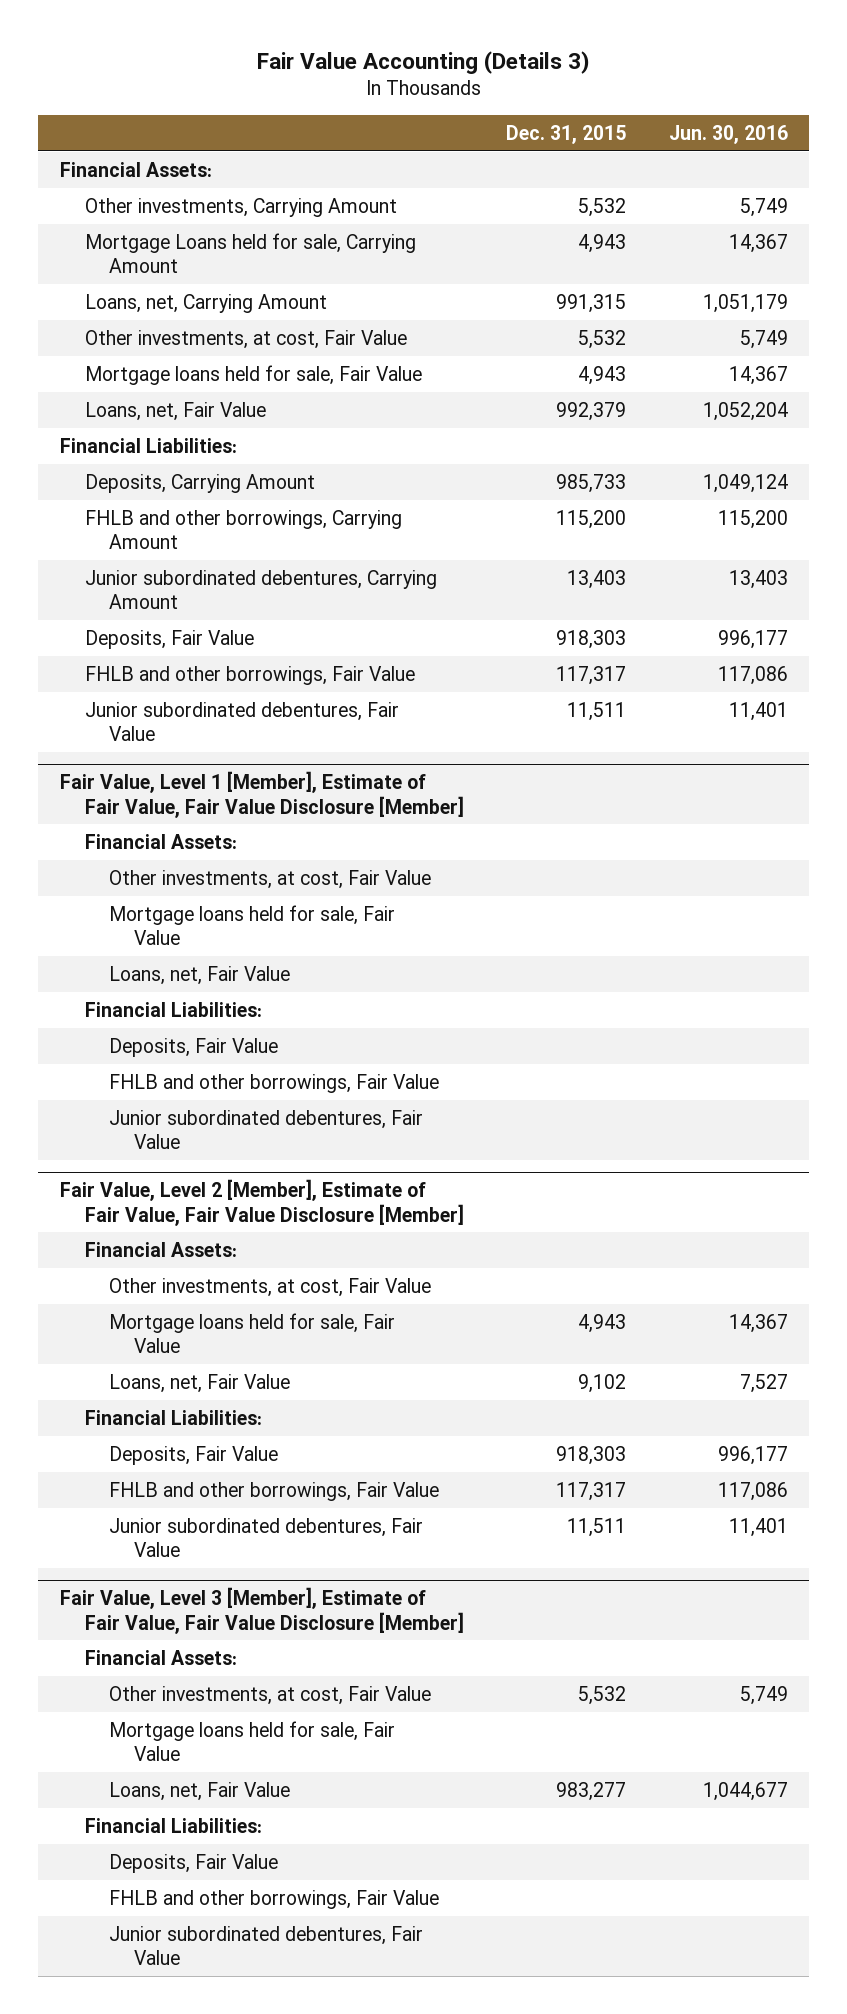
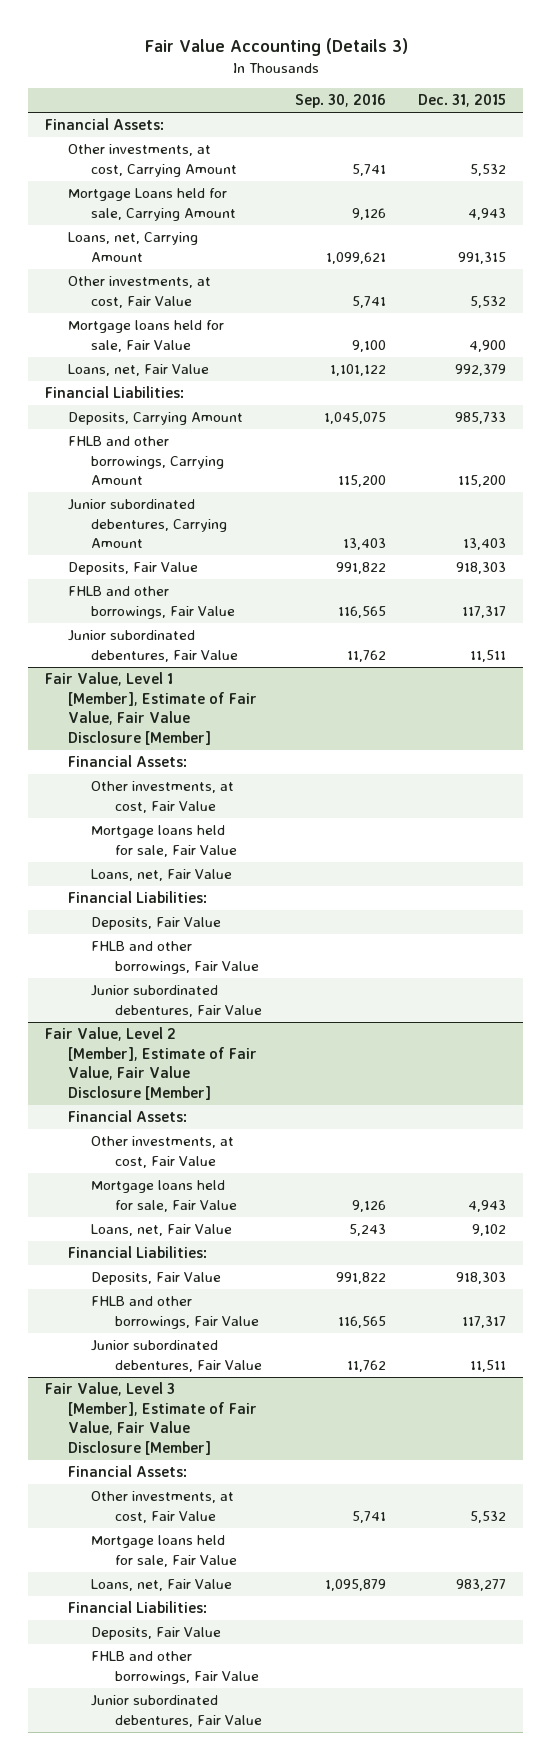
- | Dec. 31, 2015 | Jun. 30, 2016
+ | Sep. 30, 2016 | Dec. 31, 2015
- Other investments, Carrying Amount | 5,532 | 5,749
+ Other investments, at cost, Carrying Amount | 5,741 | 5,532
- Mortgage loans held for sale, Fair Value | 4,943 | 14,367
+ Mortgage loans held for sale, Fair Value | 9,100 | 4,900

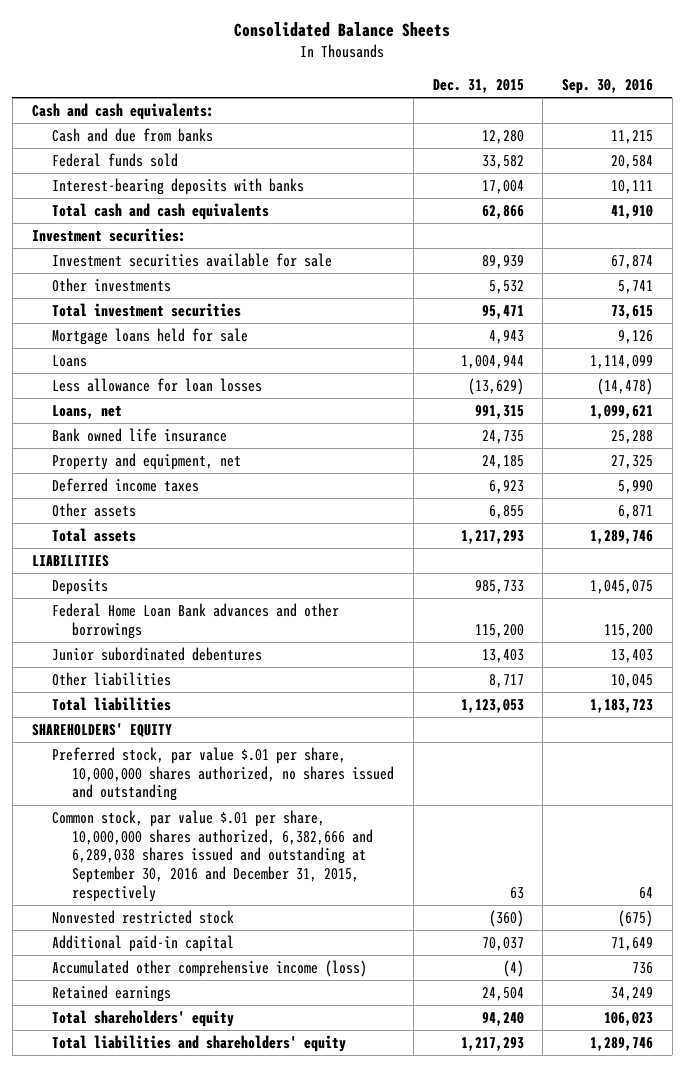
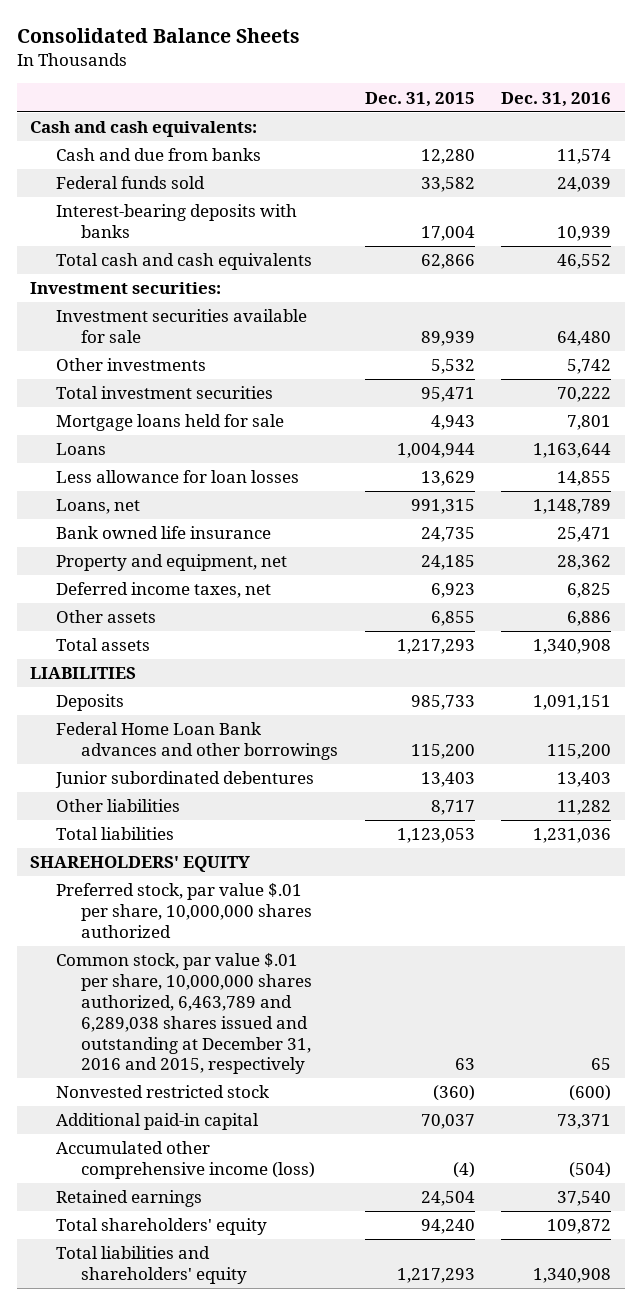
- | Dec. 31, 2015 | Sep. 30, 2016
+ | Dec. 31, 2015 | Dec. 31, 2016
- Less allowance for loan losses | (13,629) | (14,478)
+ Less allowance for loan losses | 13,629 | 14,855
- Deferred income taxes | 6,923 | 5,990
+ Deferred income taxes, net | 6,923 | 6,825
- Preferred stock, par value $.01 per share, 10,000,000 shares authorized, no shares issued and outstanding
- Common stock, par value $.01 per share, 10,000,000 shares authorized, 6,382,666 and 6,289,038 shares issued and outstanding at September 30, 2016 and December 31, 2015, respectively | 63 | 64
+ Preferred stock, par value $.01 per share, 10,000,000 shares authorized
+ Common stock, par value $.01 per share, 10,000,000 shares authorized, 6,463,789 and 6,289,038 shares issued and outstanding at December 31, 2016 and 2015, respectively | 63 | 65

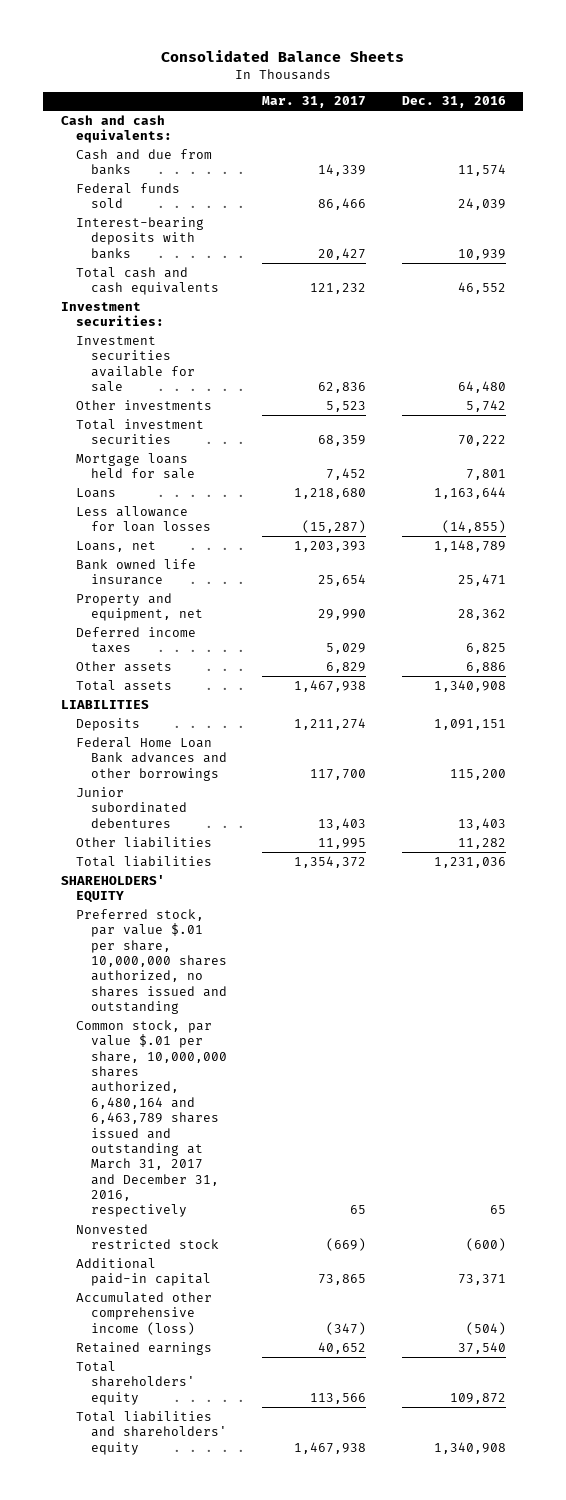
- | Dec. 31, 2015 | Dec. 31, 2016
+ | Mar. 31, 2017 | Dec. 31, 2016
- Less allowance for loan losses | 13,629 | 14,855
+ Less allowance for loan losses | (15,287) | (14,855)
- Deferred income taxes, net | 6,923 | 6,825
+ Deferred income taxes | 5,029 | 6,825
- Preferred stock, par value $.01 per share, 10,000,000 shares authorized
- Common stock, par value $.01 per share, 10,000,000 shares authorized, 6,463,789 and 6,289,038 shares issued and outstanding at December 31, 2016 and 2015, respectively | 63 | 65
+ Preferred stock, par value $.01 per share, 10,000,000 shares authorized, no shares issued and outstanding
+ Common stock, par value $.01 per share, 10,000,000 shares authorized, 6,480,164 and 6,463,789 shares issued and outstanding at March 31, 2017 and December 31, 2016, respectively | 65 | 65

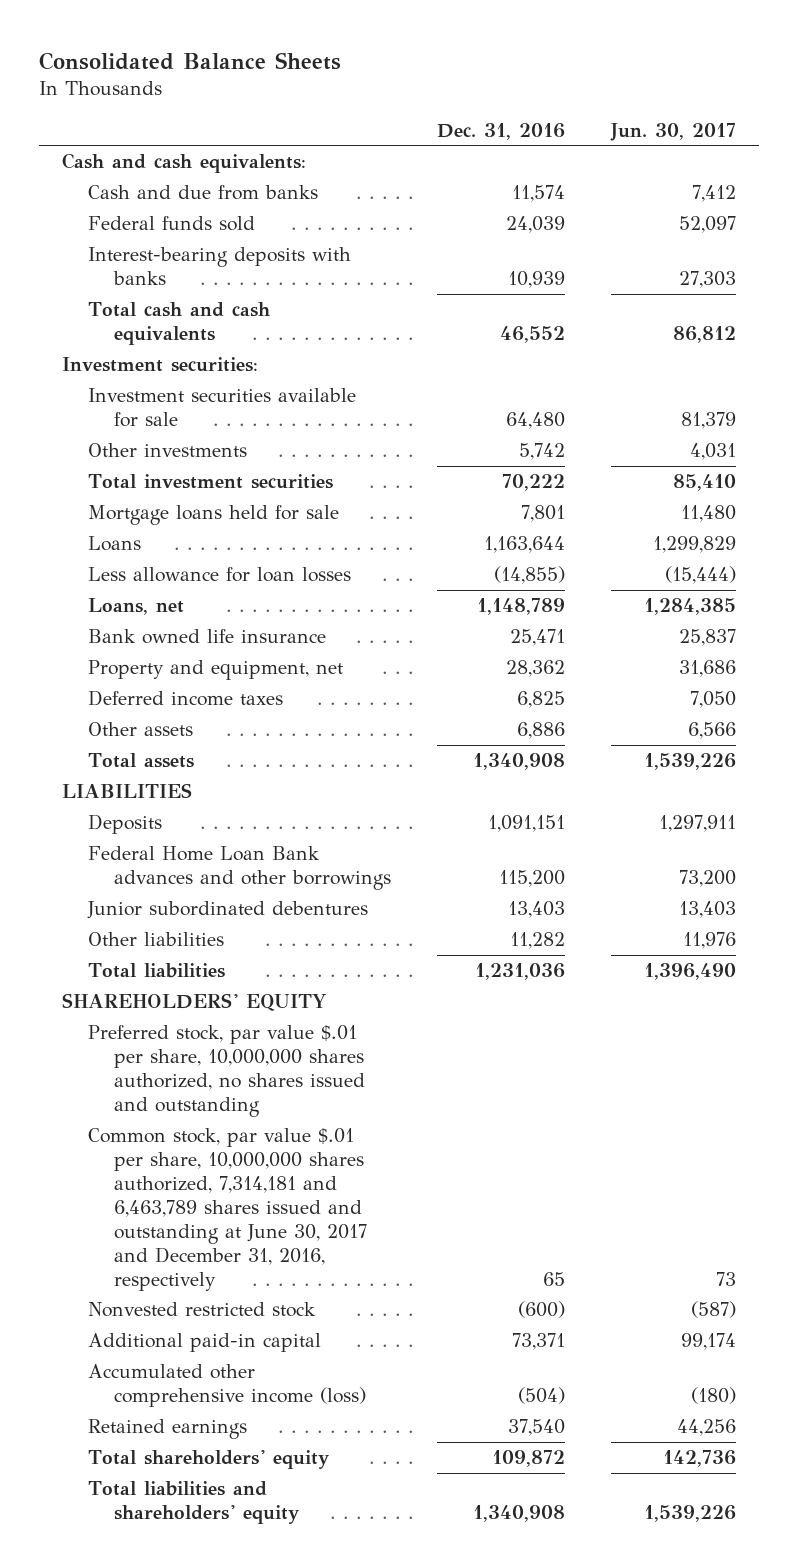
- | Mar. 31, 2017 | Dec. 31, 2016
+ | Dec. 31, 2016 | Jun. 30, 2017
- Common stock, par value $.01 per share, 10,000,000 shares authorized, 6,480,164 and 6,463,789 shares issued and outstanding at March 31, 2017 and December 31, 2016, respectively | 65 | 65
+ Common stock, par value $.01 per share, 10,000,000 shares authorized, 7,314,181 and 6,463,789 shares issued and outstanding at June 30, 2017 and December 31, 2016, respectively | 65 | 73

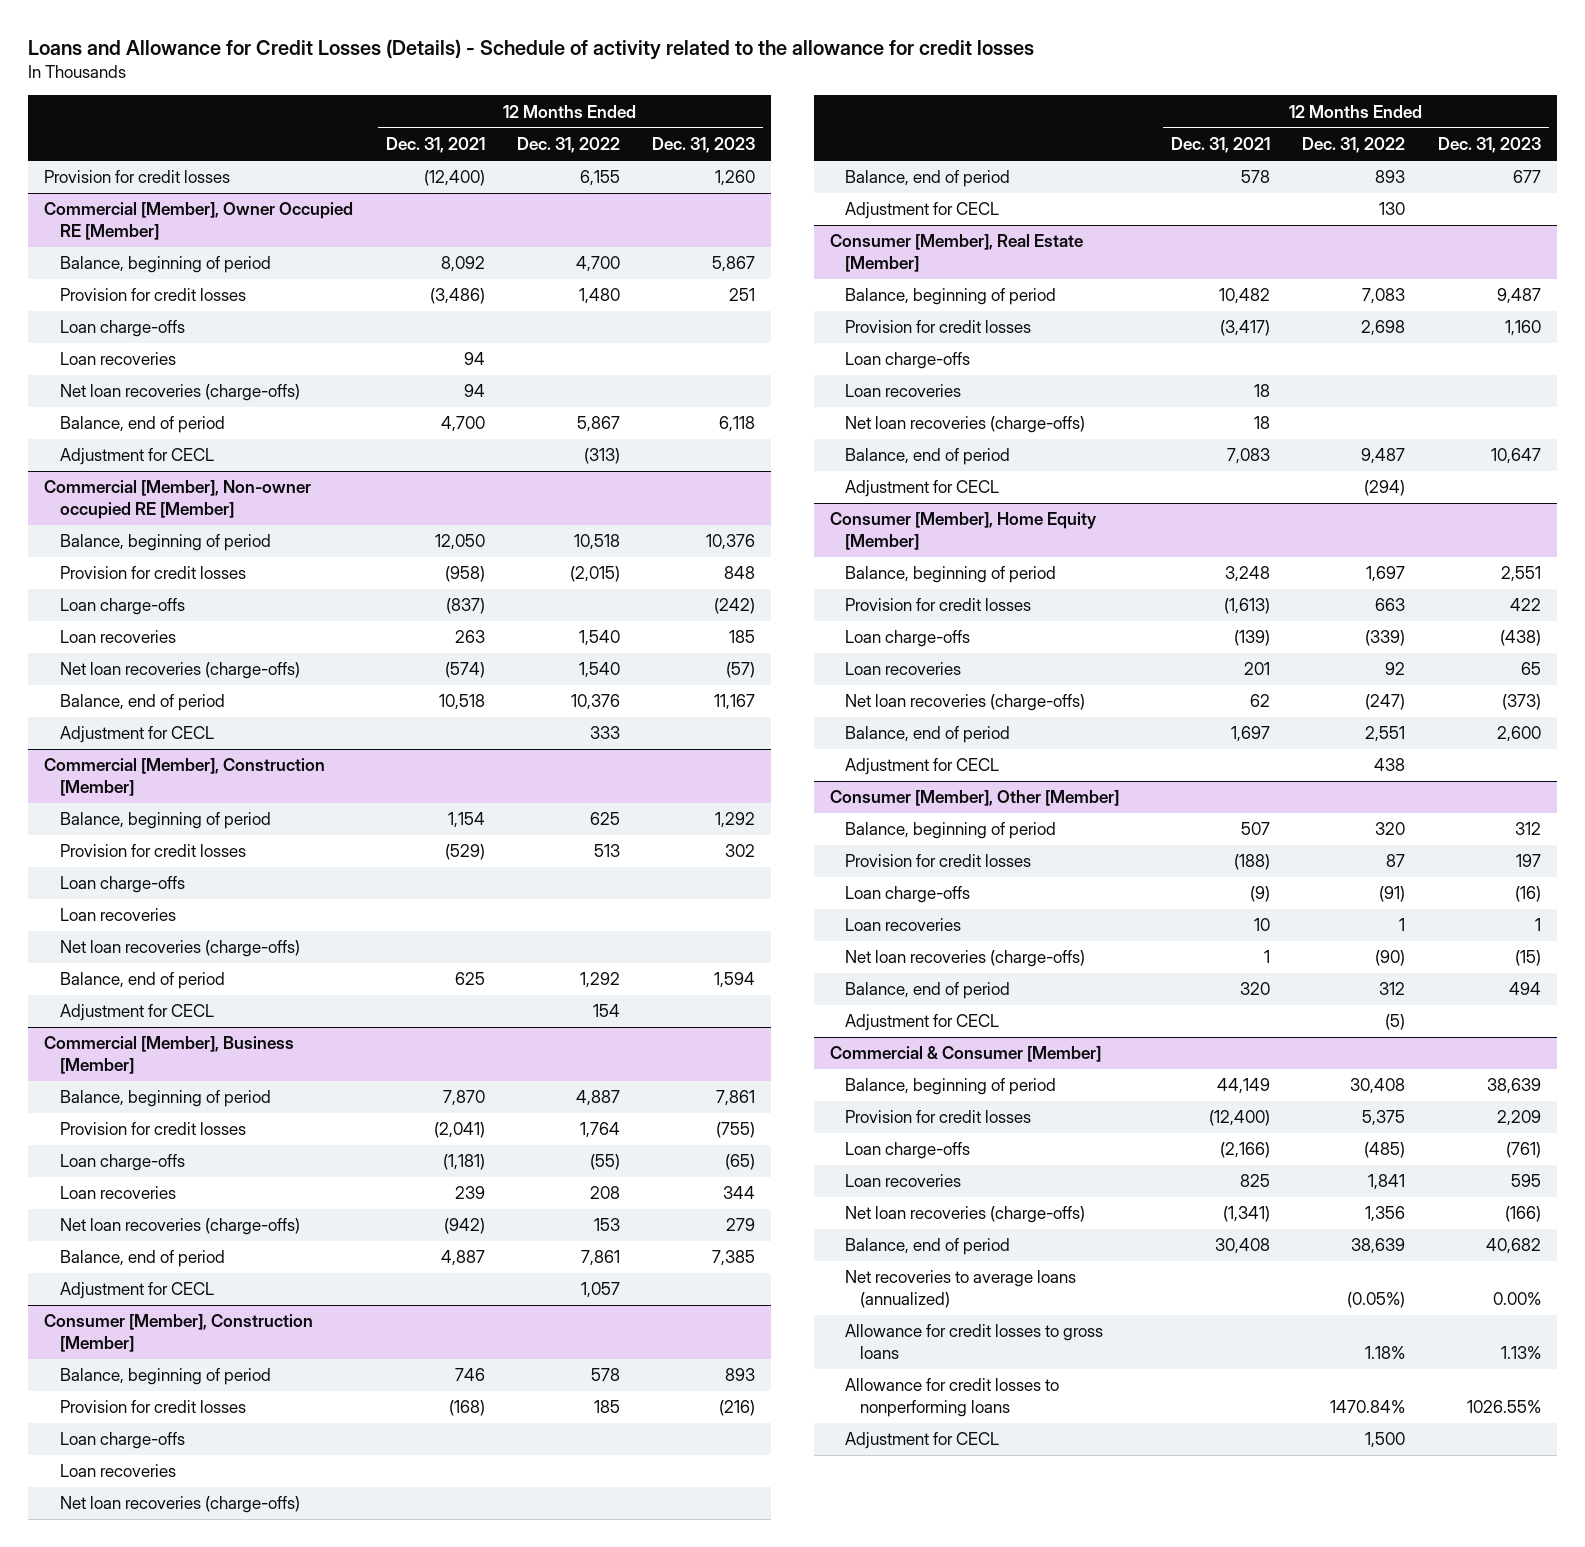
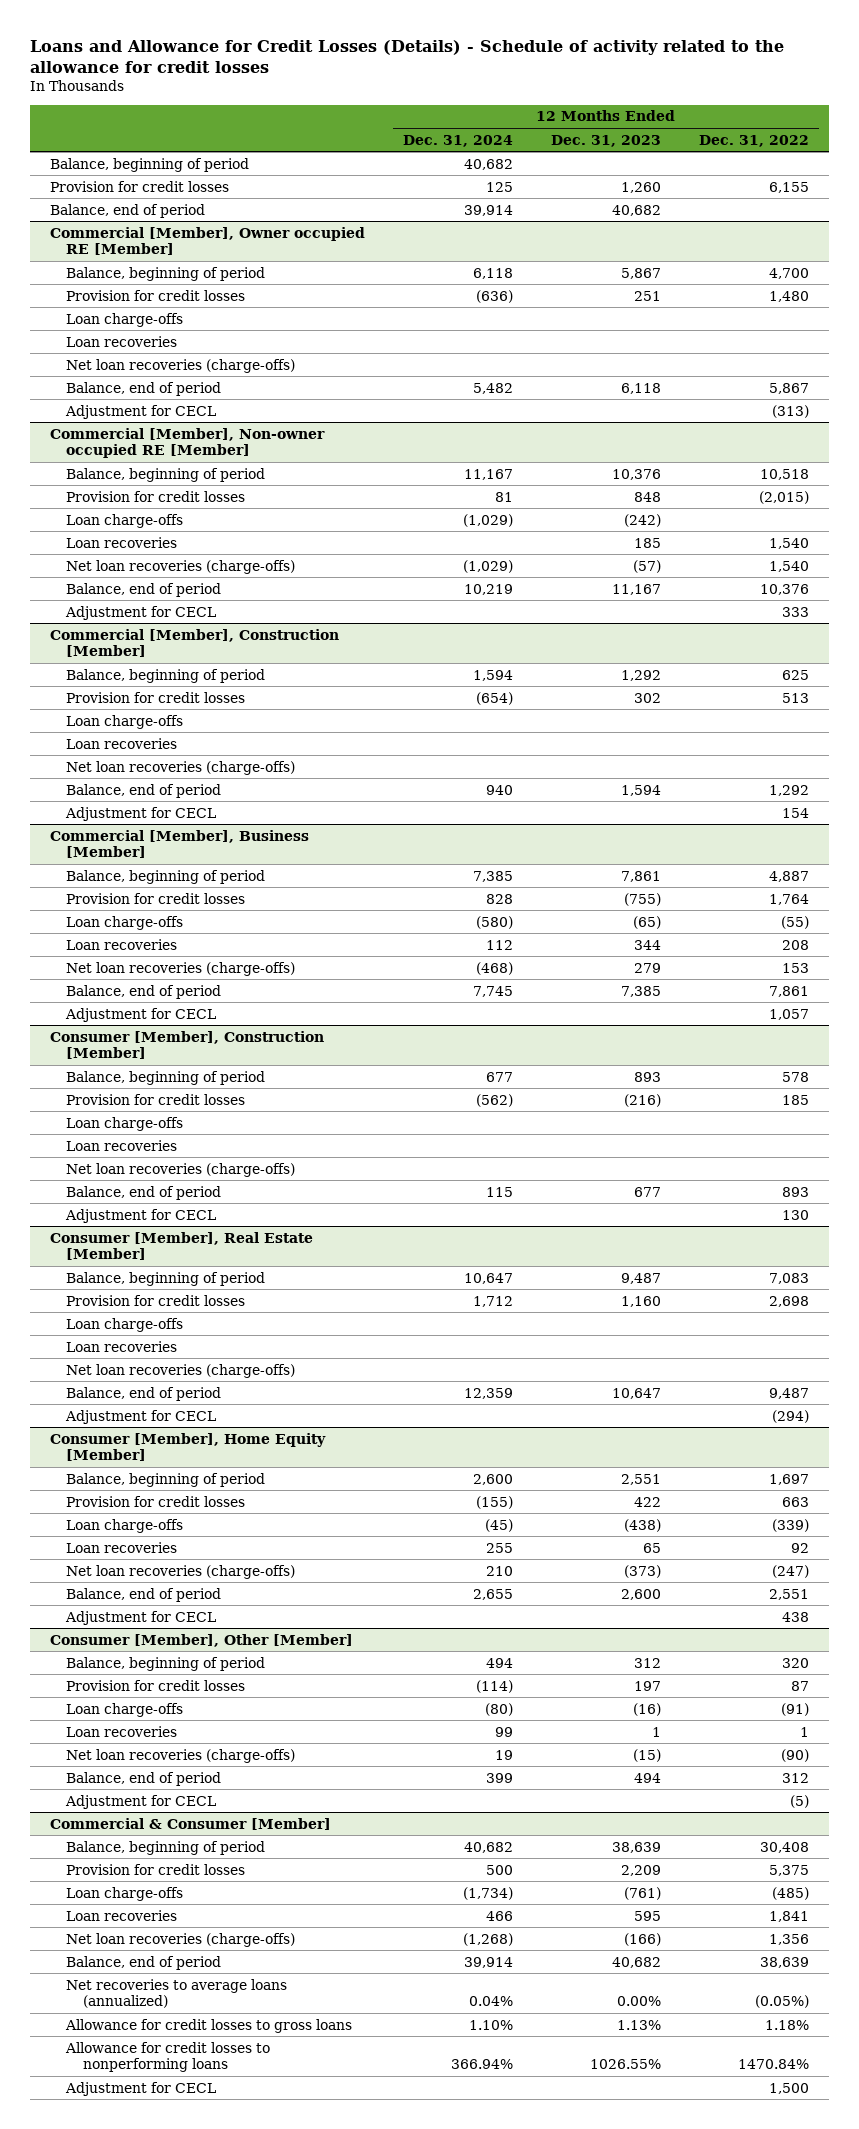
- | 12 Months Ended Dec. 31, 2021 | 12 Months Ended Dec. 31, 2022 | 12 Months Ended Dec. 31, 2023
+ | 12 Months Ended Dec. 31, 2024 | 12 Months Ended Dec. 31, 2023 | 12 Months Ended Dec. 31, 2022
+ Balance, beginning of period | 40,682 | |
- Commercial [Member], Owner Occupied RE [Member]
+ Balance, end of period | 39,914 | 40,682 |
+ Commercial [Member], Owner occupied RE [Member]

